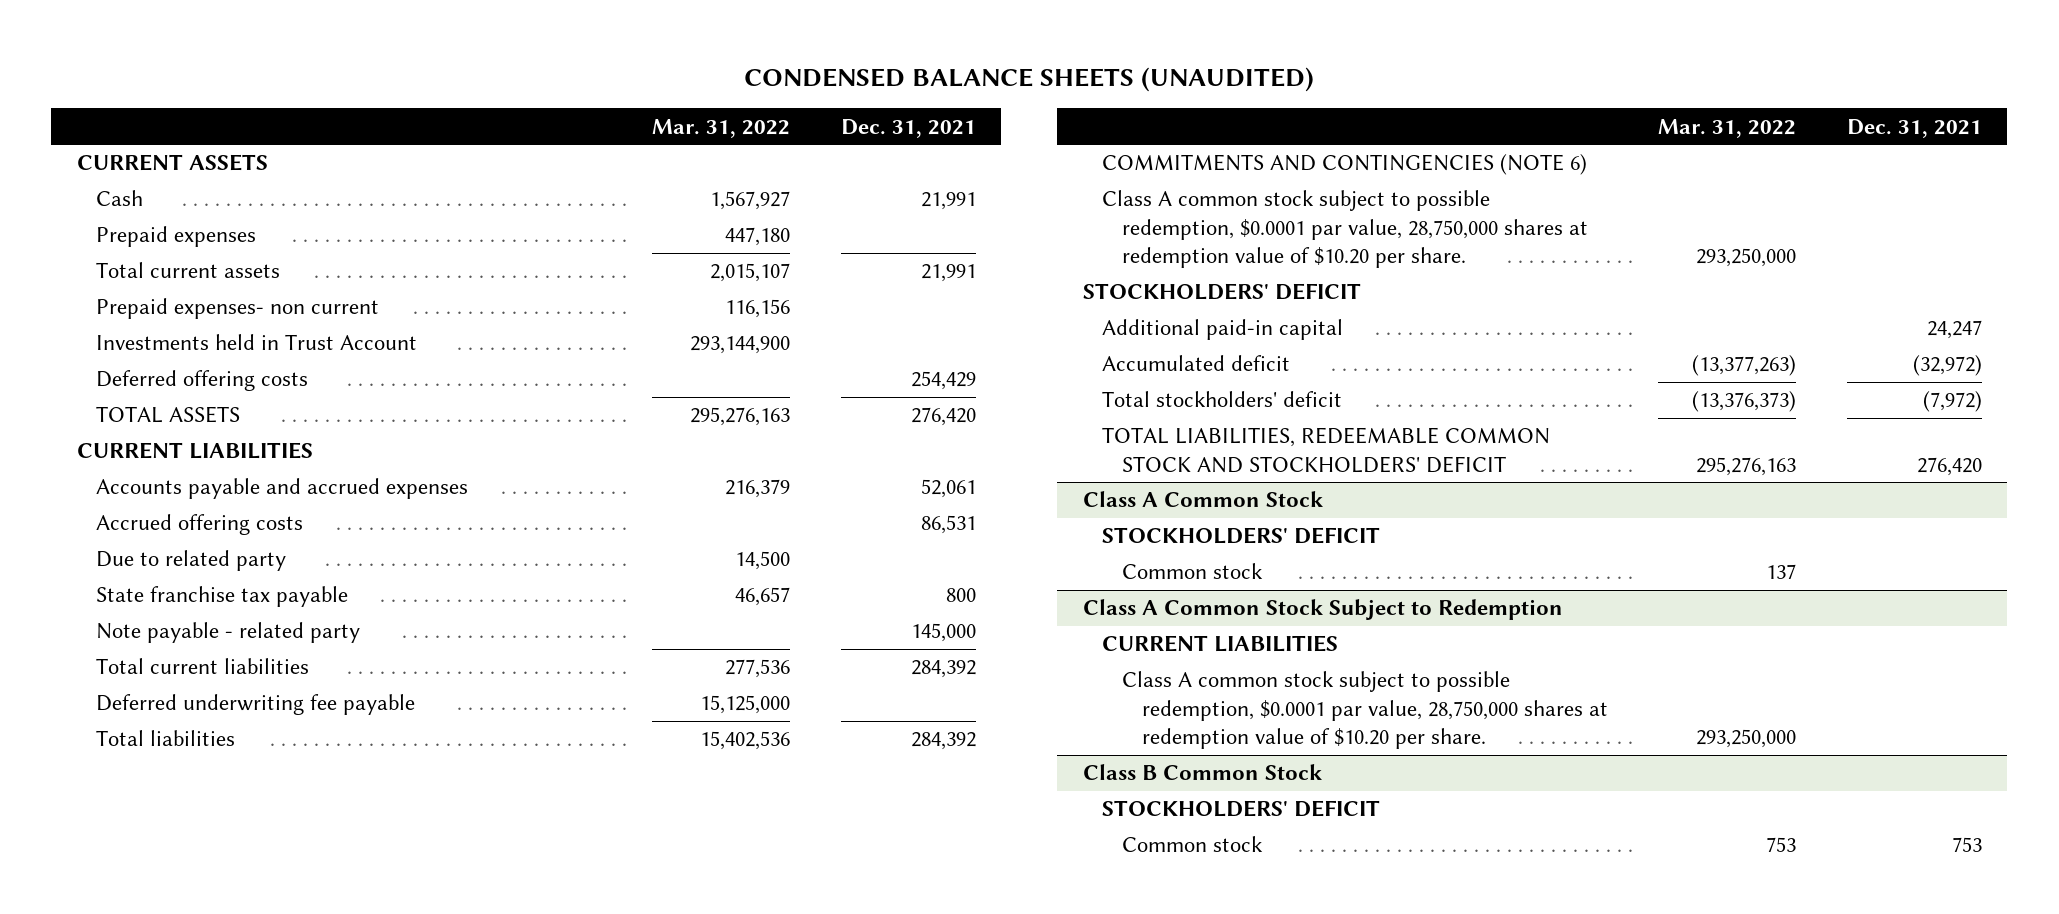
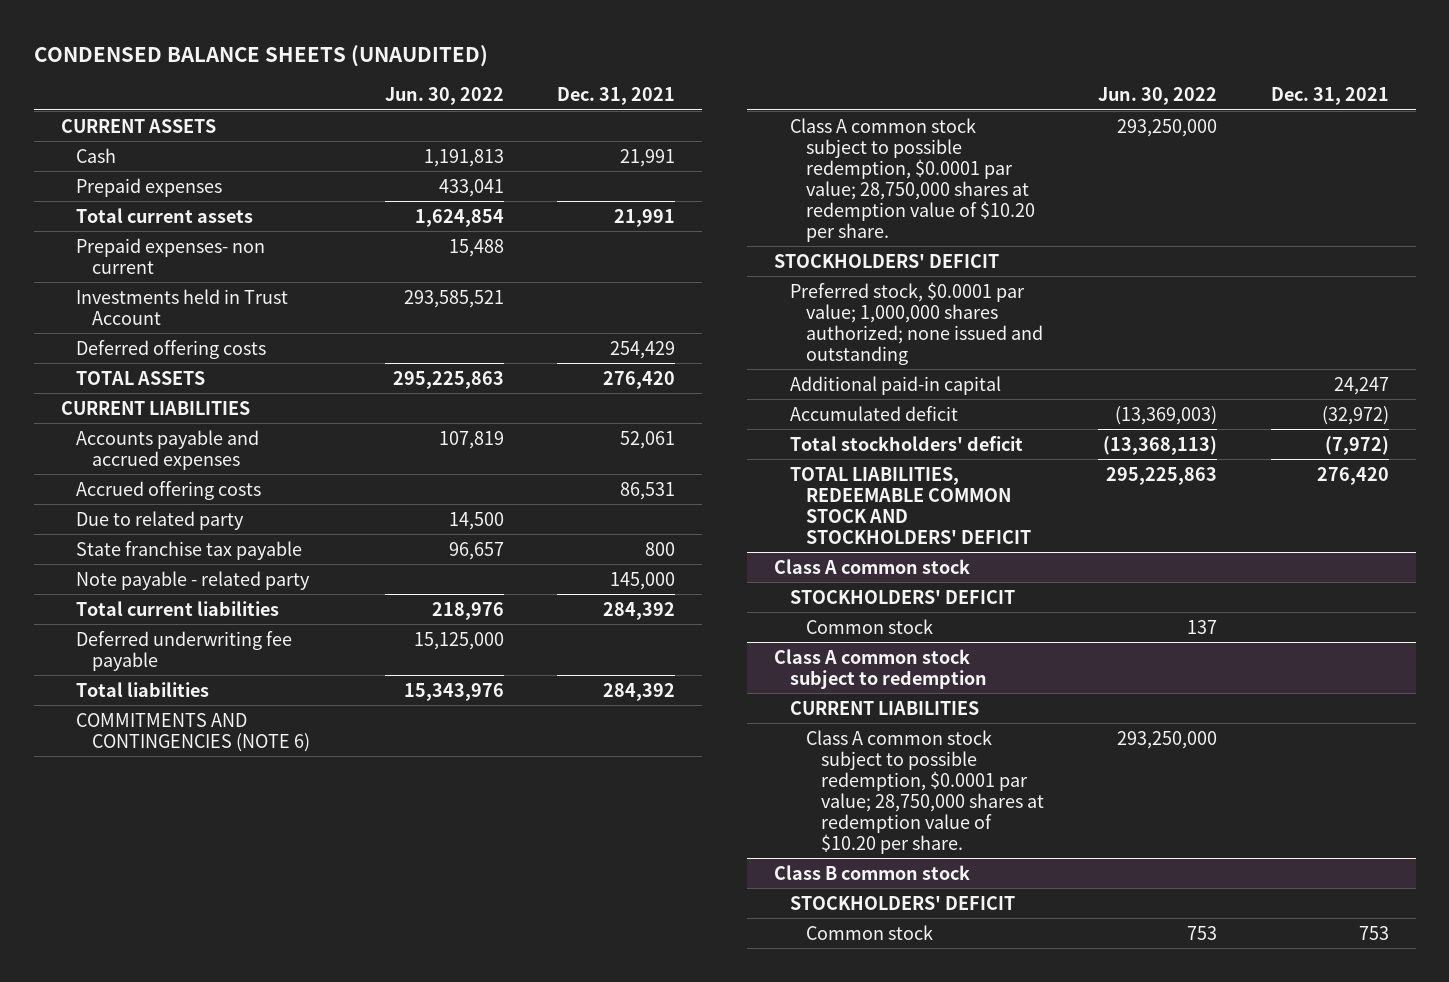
- | Mar. 31, 2022 | Dec. 31, 2021
+ | Jun. 30, 2022 | Dec. 31, 2021
- Class A common stock subject to possible redemption, $0.0001 par value, 28,750,000 shares at redemption value of $10.20 per share. | 293,250,000 |
+ Class A common stock subject to possible redemption, $0.0001 par value; 28,750,000 shares at redemption value of $10.20 per share. | 293,250,000 |
+ Preferred stock, $0.0001 par value; 1,000,000 shares authorized; none issued and outstanding
- Class A Common Stock
+ Class A common stock
- Class A Common Stock Subject to Redemption
+ Class A common stock subject to redemption
- Class A common stock subject to possible redemption, $0.0001 par value, 28,750,000 shares at redemption value of $10.20 per share. | 293,250,000 |
- Class B Common Stock
+ Class A common stock subject to possible redemption, $0.0001 par value; 28,750,000 shares at redemption value of $10.20 per share. | 293,250,000 |
+ Class B common stock

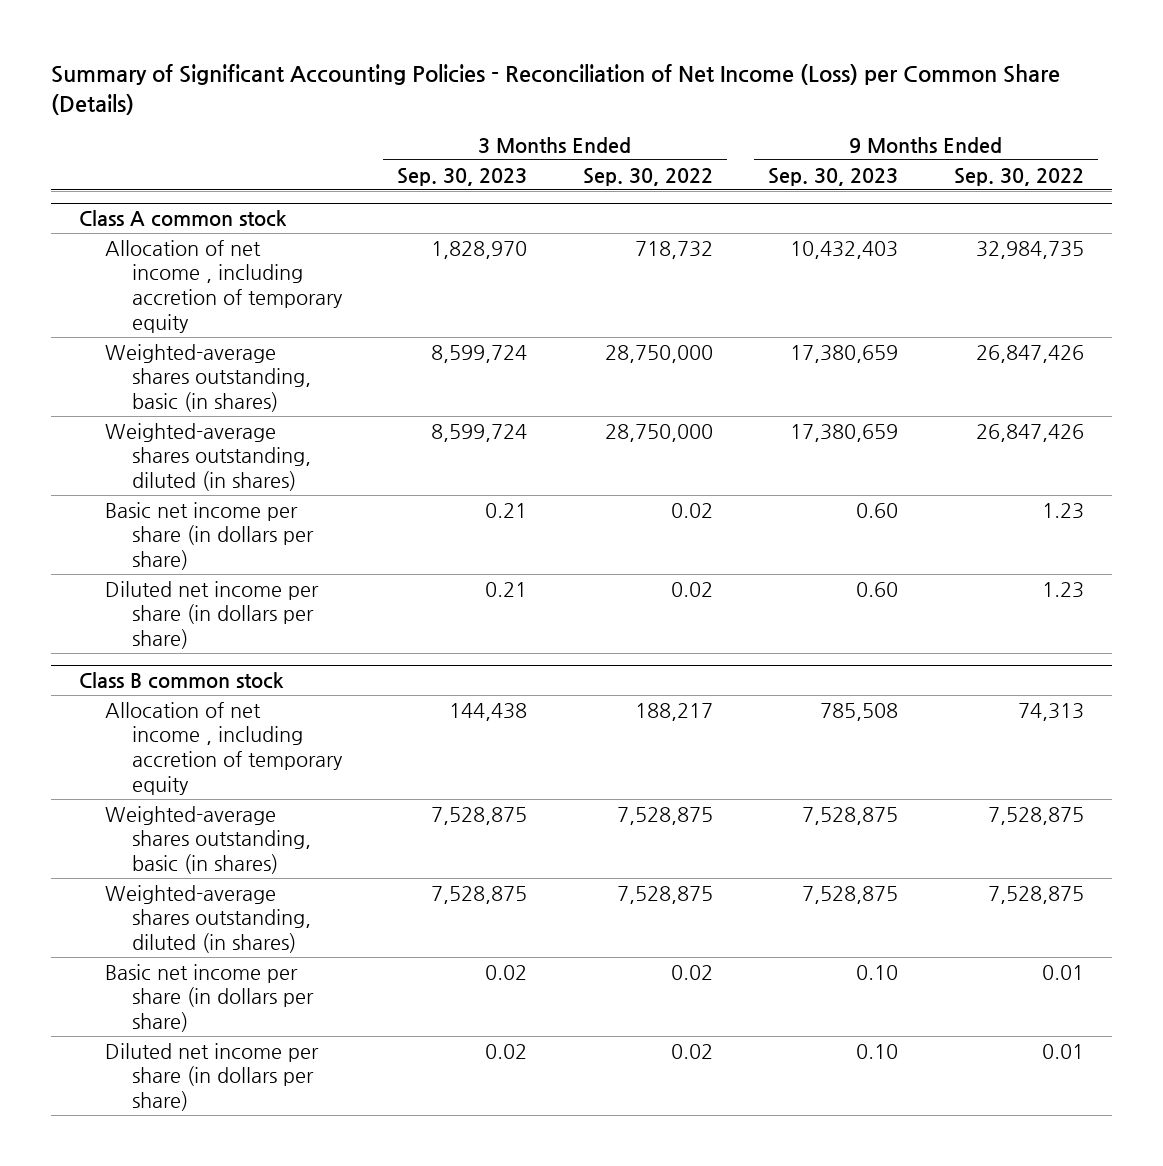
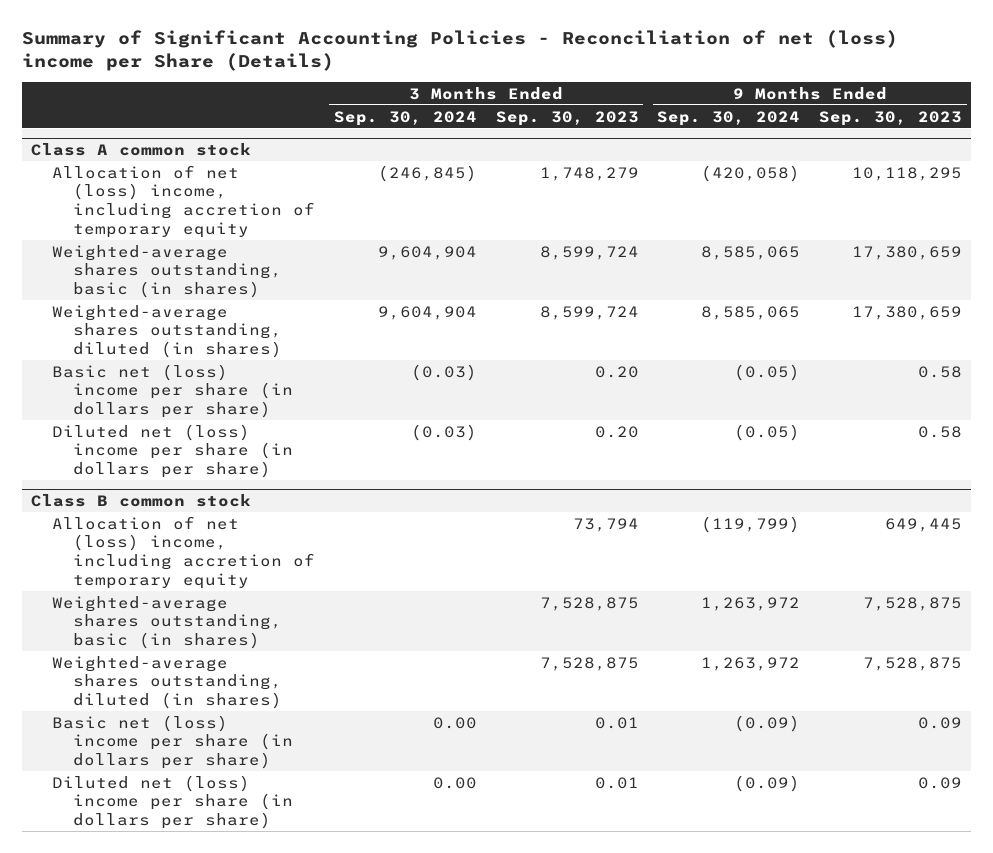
- Summary of Significant Accounting Policies - Reconciliation of Net Income (Loss) per Common Share (Details)
+ Summary of Significant Accounting Policies - Reconciliation of net (loss) income per Share (Details)
- | 3 Months Ended Sep. 30, 2023 | 3 Months Ended Sep. 30, 2022 | 9 Months Ended Sep. 30, 2023 | 9 Months Ended Sep. 30, 2022
+ | 3 Months Ended Sep. 30, 2024 | 3 Months Ended Sep. 30, 2023 | 9 Months Ended Sep. 30, 2024 | 9 Months Ended Sep. 30, 2023
@ Class A common stock
- Allocation of net income , including accretion of temporary equity | 1,828,970 | 718,732 | 10,432,403 | 32,984,735
+ Allocation of net (loss) income, including accretion of temporary equity | (246,845) | 1,748,279 | (420,058) | 10,118,295
- Basic net income per share (in dollars per share) | 0.21 | 0.02 | 0.60 | 1.23
- Diluted net income per share (in dollars per share) | 0.21 | 0.02 | 0.60 | 1.23
+ Basic net (loss) income per share (in dollars per share) | (0.03) | 0.20 | (0.05) | 0.58
+ Diluted net (loss) income per share (in dollars per share) | (0.03) | 0.20 | (0.05) | 0.58
@ Class B common stock
- Allocation of net income , including accretion of temporary equity | 144,438 | 188,217 | 785,508 | 74,313
+ Allocation of net (loss) income, including accretion of temporary equity | | 73,794 | (119,799) | 649,445
- Basic net income per share (in dollars per share) | 0.02 | 0.02 | 0.10 | 0.01
- Diluted net income per share (in dollars per share) | 0.02 | 0.02 | 0.10 | 0.01
+ Basic net (loss) income per share (in dollars per share) | 0.00 | 0.01 | (0.09) | 0.09
+ Diluted net (loss) income per share (in dollars per share) | 0.00 | 0.01 | (0.09) | 0.09

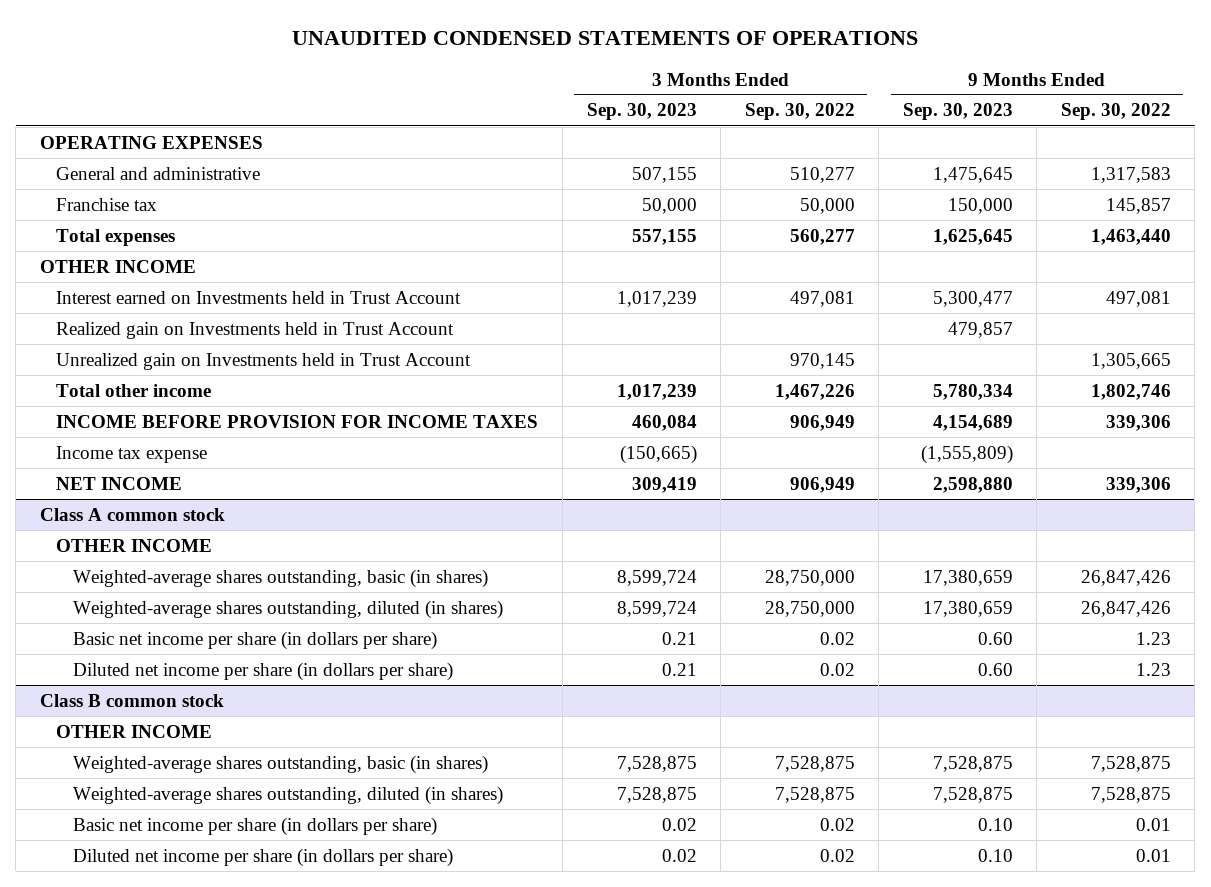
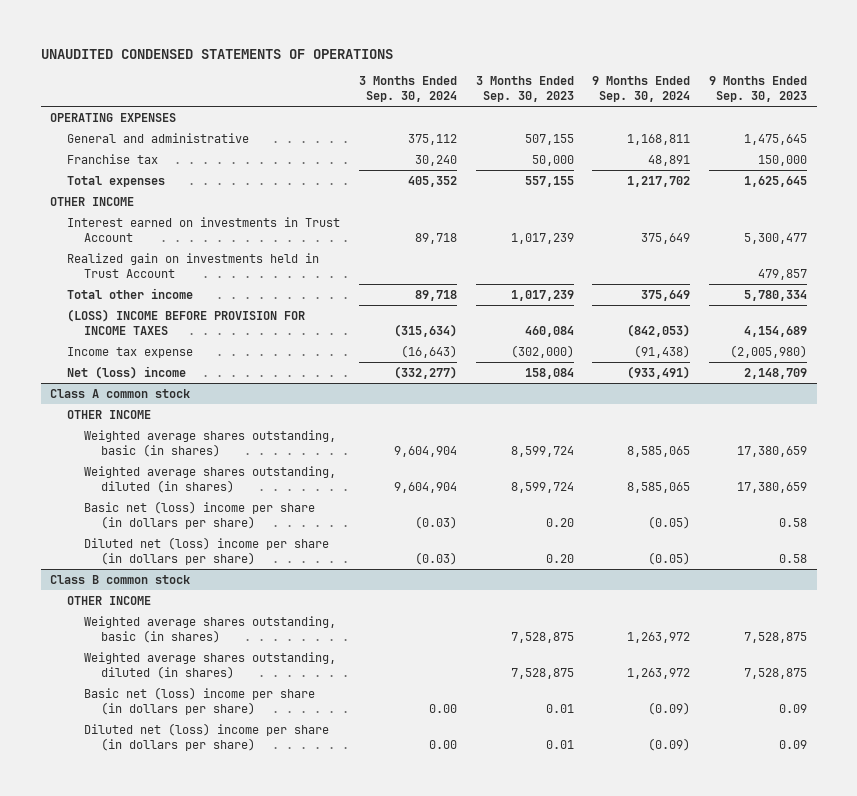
- | 3 Months Ended Sep. 30, 2023 | 3 Months Ended Sep. 30, 2022 | 9 Months Ended Sep. 30, 2023 | 9 Months Ended Sep. 30, 2022
+ | 3 Months Ended Sep. 30, 2024 | 3 Months Ended Sep. 30, 2023 | 9 Months Ended Sep. 30, 2024 | 9 Months Ended Sep. 30, 2023
- Interest earned on Investments held in Trust Account | 1,017,239 | 497,081 | 5,300,477 | 497,081
- Realized gain on Investments held in Trust Account | | | 479,857 |
- Unrealized gain on Investments held in Trust Account | | 970,145 | | 1,305,665
+ Interest earned on investments in Trust Account | 89,718 | 1,017,239 | 375,649 | 5,300,477
+ Realized gain on investments held in Trust Account | | | | 479,857
- INCOME BEFORE PROVISION FOR INCOME TAXES | 460,084 | 906,949 | 4,154,689 | 339,306
- Income tax expense | (150,665) | | (1,555,809) |
- NET INCOME | 309,419 | 906,949 | 2,598,880 | 339,306
+ (LOSS) INCOME BEFORE PROVISION FOR INCOME TAXES | (315,634) | 460,084 | (842,053) | 4,154,689
+ Income tax expense | (16,643) | (302,000) | (91,438) | (2,005,980)
+ Net (loss) income | (332,277) | 158,084 | (933,491) | 2,148,709
@ Class A common stock
- Weighted-average shares outstanding, basic (in shares) | 8,599,724 | 28,750,000 | 17,380,659 | 26,847,426
- Weighted-average shares outstanding, diluted (in shares) | 8,599,724 | 28,750,000 | 17,380,659 | 26,847,426
- Basic net income per share (in dollars per share) | 0.21 | 0.02 | 0.60 | 1.23
- Diluted net income per share (in dollars per share) | 0.21 | 0.02 | 0.60 | 1.23
+ Weighted average shares outstanding, basic (in shares) | 9,604,904 | 8,599,724 | 8,585,065 | 17,380,659
+ Weighted average shares outstanding, diluted (in shares) | 9,604,904 | 8,599,724 | 8,585,065 | 17,380,659
+ Basic net (loss) income per share (in dollars per share) | (0.03) | 0.20 | (0.05) | 0.58
+ Diluted net (loss) income per share (in dollars per share) | (0.03) | 0.20 | (0.05) | 0.58
@ Class B common stock
- Weighted-average shares outstanding, basic (in shares) | 7,528,875 | 7,528,875 | 7,528,875 | 7,528,875
- Weighted-average shares outstanding, diluted (in shares) | 7,528,875 | 7,528,875 | 7,528,875 | 7,528,875
- Basic net income per share (in dollars per share) | 0.02 | 0.02 | 0.10 | 0.01
- Diluted net income per share (in dollars per share) | 0.02 | 0.02 | 0.10 | 0.01
+ Weighted average shares outstanding, basic (in shares) | | 7,528,875 | 1,263,972 | 7,528,875
+ Weighted average shares outstanding, diluted (in shares) | | 7,528,875 | 1,263,972 | 7,528,875
+ Basic net (loss) income per share (in dollars per share) | 0.00 | 0.01 | (0.09) | 0.09
+ Diluted net (loss) income per share (in dollars per share) | 0.00 | 0.01 | (0.09) | 0.09

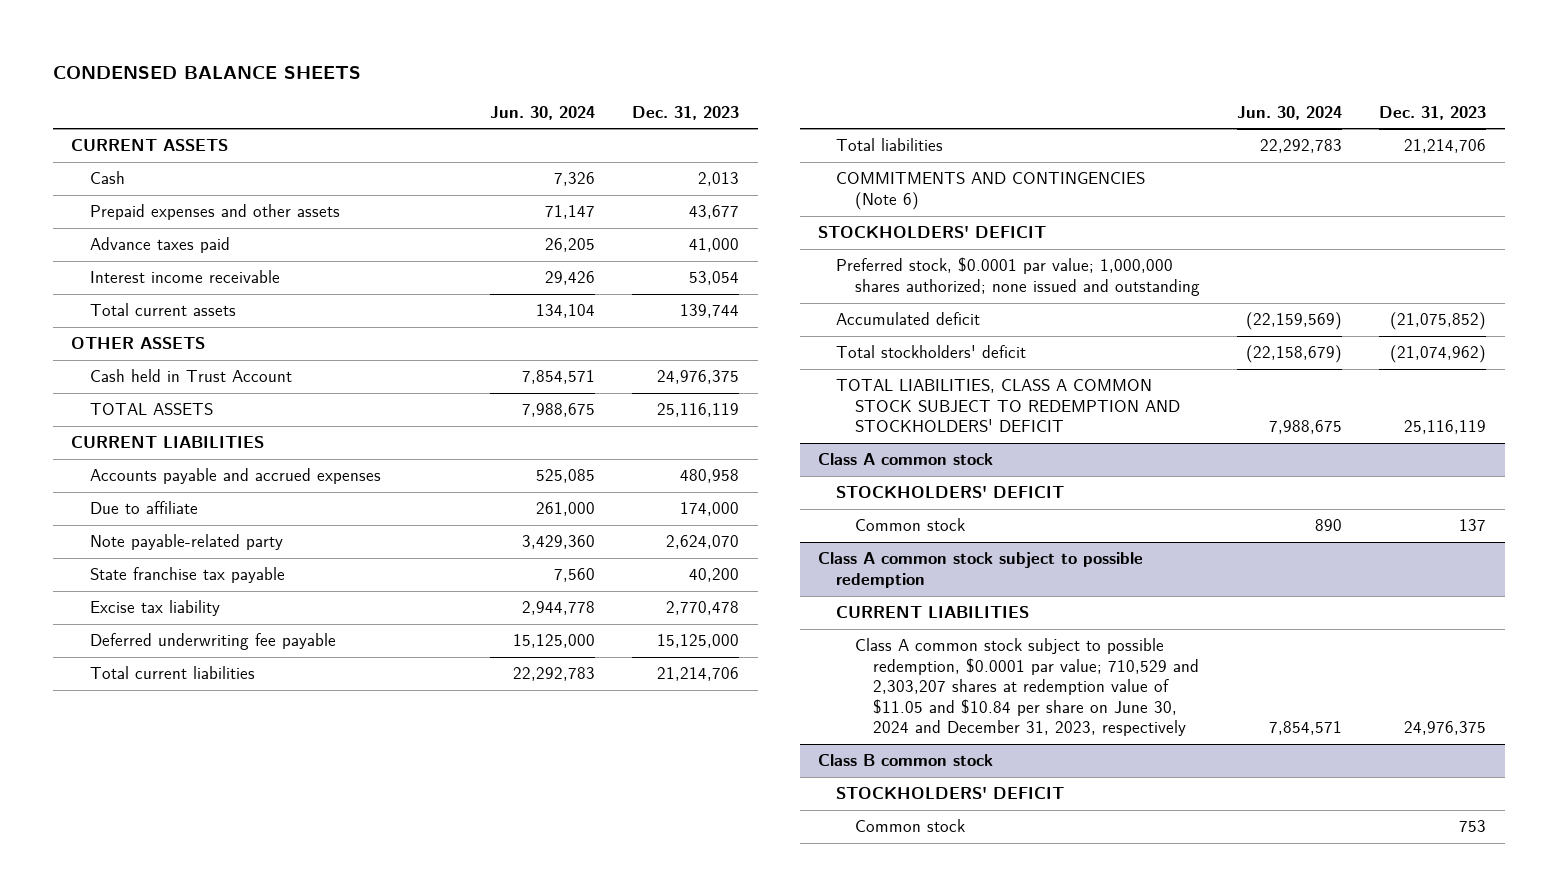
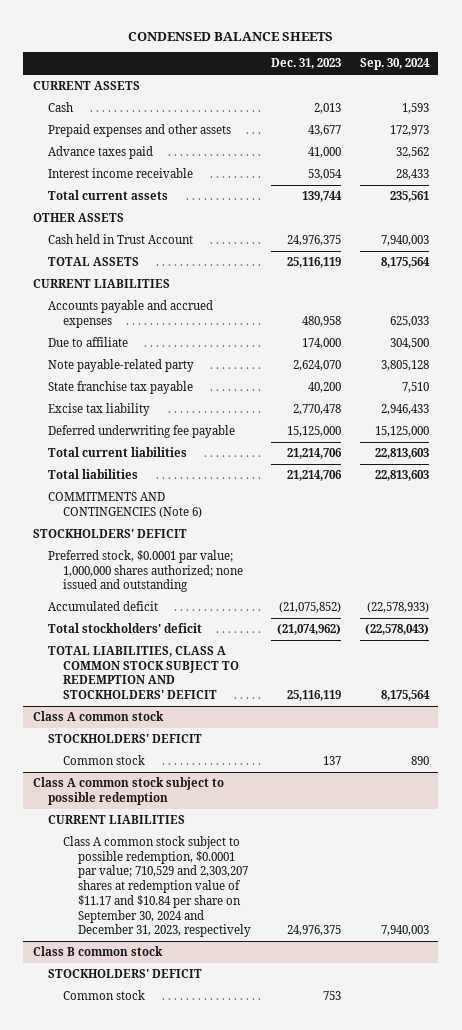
- | Jun. 30, 2024 | Dec. 31, 2023
+ | Dec. 31, 2023 | Sep. 30, 2024
@ Class A common stock subject to possible redemption
- Class A common stock subject to possible redemption, $0.0001 par value; 710,529 and 2,303,207 shares at redemption value of $11.05 and $10.84 per share on June 30, 2024 and December 31, 2023, respectively | 7,854,571 | 24,976,375
+ Class A common stock subject to possible redemption, $0.0001 par value; 710,529 and 2,303,207 shares at redemption value of $11.17 and $10.84 per share on September 30, 2024 and December 31, 2023, respectively | 24,976,375 | 7,940,003

